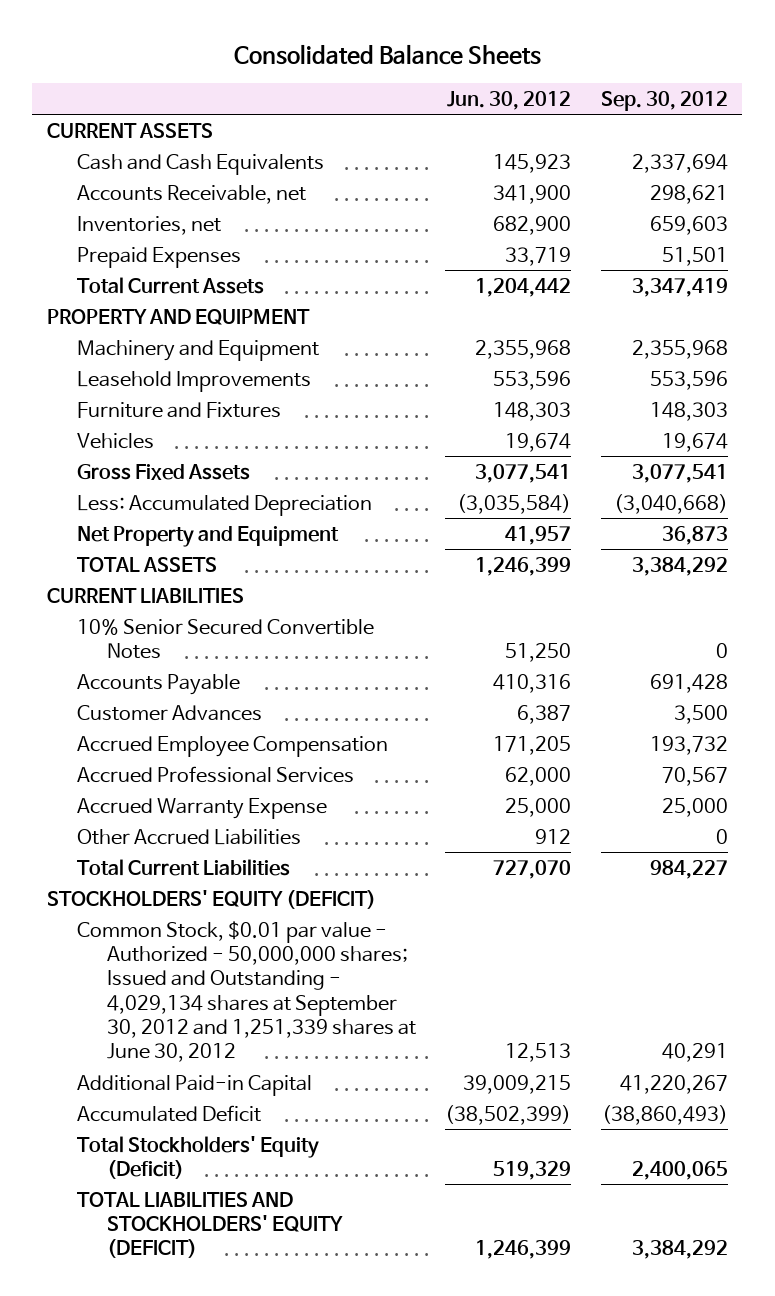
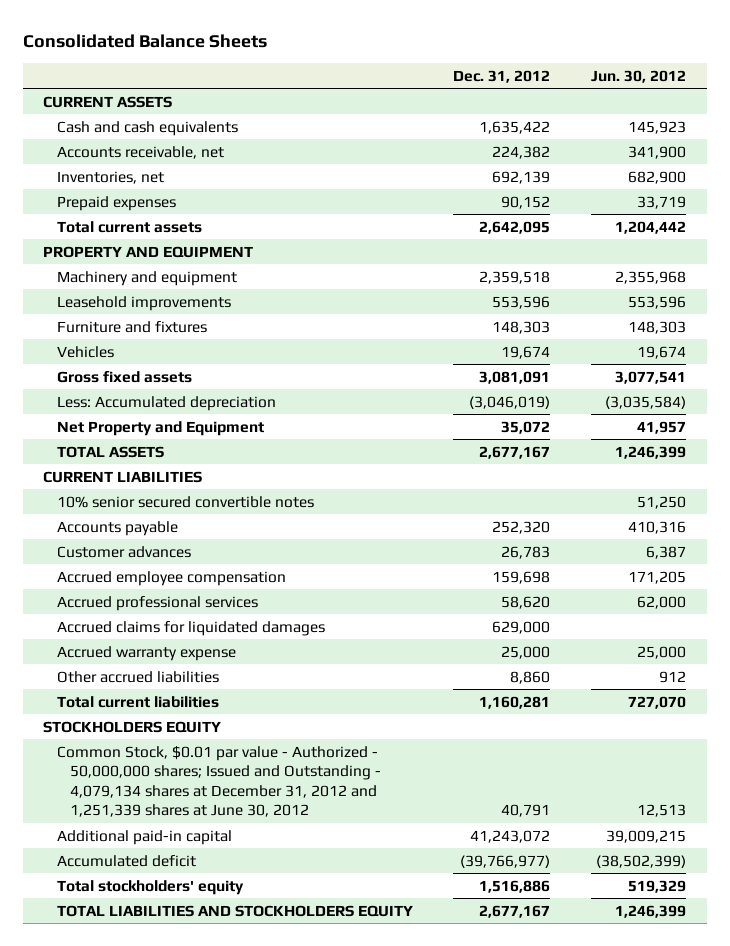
- | Jun. 30, 2012 | Sep. 30, 2012
+ | Dec. 31, 2012 | Jun. 30, 2012
- Cash and Cash Equivalents | 145,923 | 2,337,694
- Accounts Receivable, net | 341,900 | 298,621
+ Cash and cash equivalents | 1,635,422 | 145,923
+ Accounts receivable, net | 224,382 | 341,900
- Prepaid Expenses | 33,719 | 51,501
- Total Current Assets | 1,204,442 | 3,347,419
+ Prepaid expenses | 90,152 | 33,719
+ Total current assets | 2,642,095 | 1,204,442
- Machinery and Equipment | 2,355,968 | 2,355,968
- Leasehold Improvements | 553,596 | 553,596
- Furniture and Fixtures | 148,303 | 148,303
+ Machinery and equipment | 2,359,518 | 2,355,968
+ Leasehold improvements | 553,596 | 553,596
+ Furniture and fixtures | 148,303 | 148,303
- Gross Fixed Assets | 3,077,541 | 3,077,541
- Less: Accumulated Depreciation | (3,035,584) | (3,040,668)
+ Gross fixed assets | 3,081,091 | 3,077,541
+ Less: Accumulated depreciation | (3,046,019) | (3,035,584)
- 10% Senior Secured Convertible Notes | 51,250 | 0
- Accounts Payable | 410,316 | 691,428
- Customer Advances | 6,387 | 3,500
- Accrued Employee Compensation | 171,205 | 193,732
- Accrued Professional Services | 62,000 | 70,567
- Accrued Warranty Expense | 25,000 | 25,000
- Other Accrued Liabilities | 912 | 0
- Total Current Liabilities | 727,070 | 984,227
- STOCKHOLDERS' EQUITY (DEFICIT)
- Common Stock, $0.01 par value - Authorized - 50,000,000 shares; Issued and Outstanding - 4,029,134 shares at September 30, 2012 and 1,251,339 shares at June 30, 2012 | 12,513 | 40,291
- Additional Paid-in Capital | 39,009,215 | 41,220,267
- Accumulated Deficit | (38,502,399) | (38,860,493)
- Total Stockholders' Equity (Deficit) | 519,329 | 2,400,065
- TOTAL LIABILITIES AND STOCKHOLDERS' EQUITY (DEFICIT) | 1,246,399 | 3,384,292
+ 10% senior secured convertible notes | | 51,250
+ Accounts payable | 252,320 | 410,316
+ Customer advances | 26,783 | 6,387
+ Accrued employee compensation | 159,698 | 171,205
+ Accrued professional services | 58,620 | 62,000
+ Accrued claims for liquidated damages | 629,000 |
+ Accrued warranty expense | 25,000 | 25,000
+ Other accrued liabilities | 8,860 | 912
+ Total current liabilities | 1,160,281 | 727,070
+ STOCKHOLDERS EQUITY
+ Common Stock, $0.01 par value - Authorized - 50,000,000 shares; Issued and Outstanding - 4,079,134 shares at December 31, 2012 and 1,251,339 shares at June 30, 2012 | 40,791 | 12,513
+ Additional paid-in capital | 41,243,072 | 39,009,215
+ Accumulated deficit | (39,766,977) | (38,502,399)
+ Total stockholders' equity | 1,516,886 | 519,329
+ TOTAL LIABILITIES AND STOCKHOLDERS EQUITY | 2,677,167 | 1,246,399

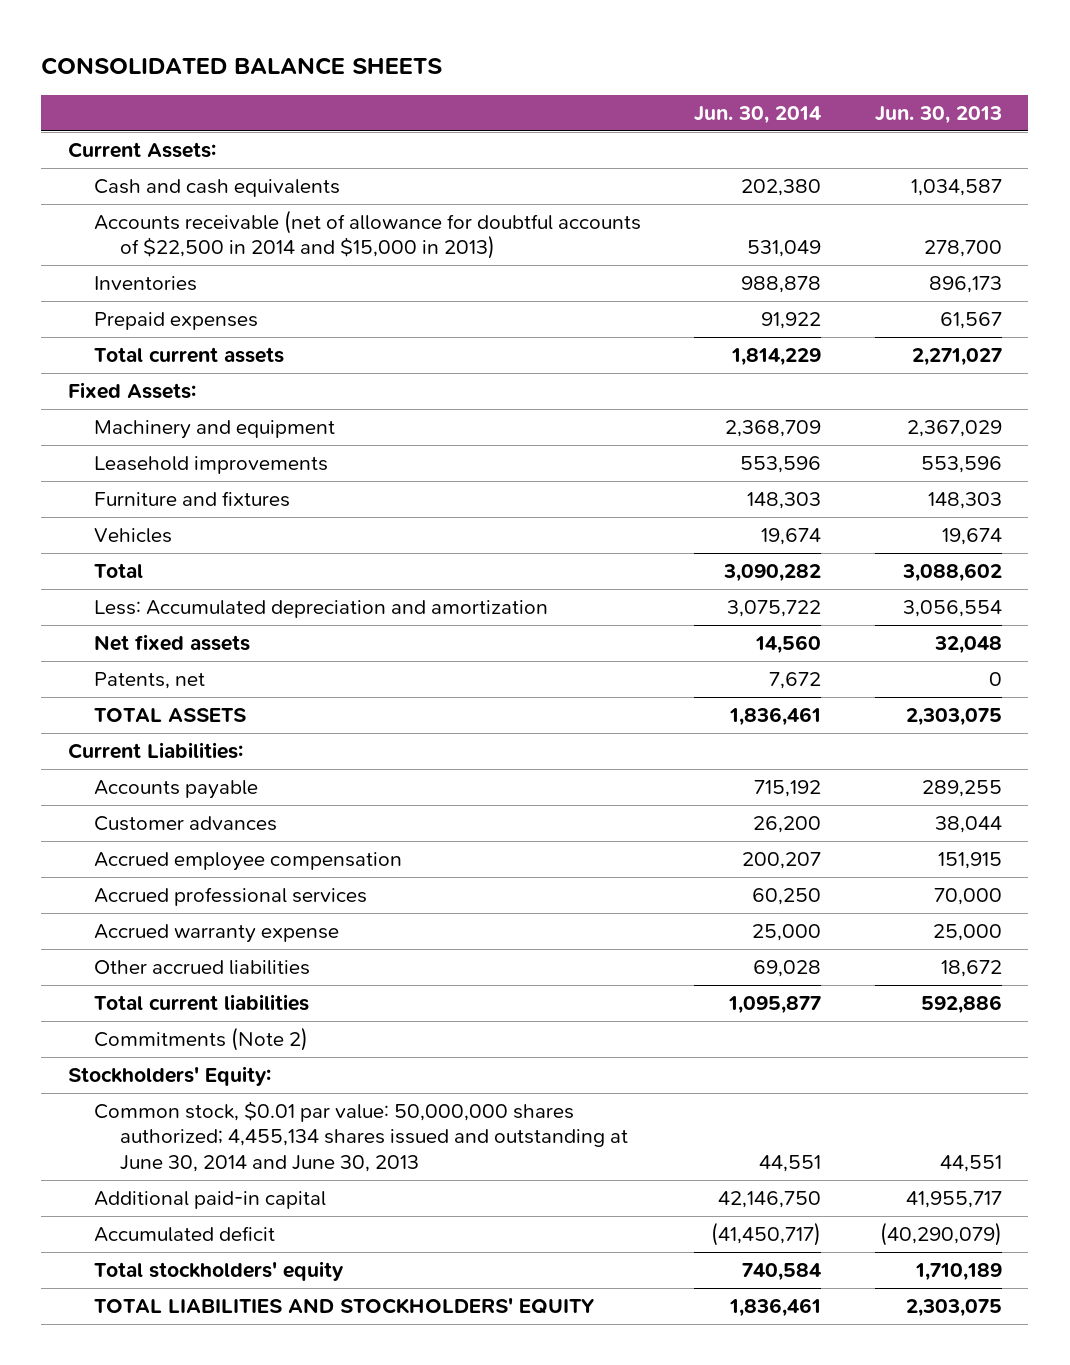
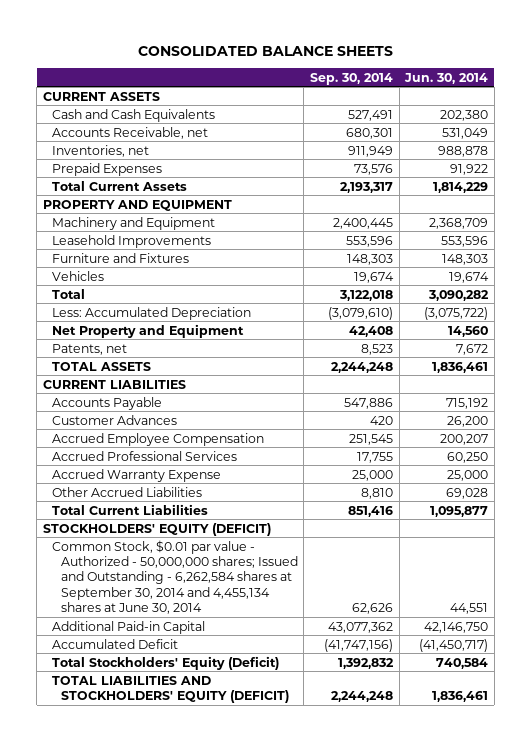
- | Jun. 30, 2014 | Jun. 30, 2013
+ | Sep. 30, 2014 | Jun. 30, 2014
- Current Assets:
- Cash and cash equivalents | 202,380 | 1,034,587
- Accounts receivable (net of allowance for doubtful accounts of $22,500 in 2014 and $15,000 in 2013) | 531,049 | 278,700
- Inventories | 988,878 | 896,173
- Prepaid expenses | 91,922 | 61,567
- Total current assets | 1,814,229 | 2,271,027
- Fixed Assets:
- Machinery and equipment | 2,368,709 | 2,367,029
- Leasehold improvements | 553,596 | 553,596
- Furniture and fixtures | 148,303 | 148,303
+ CURRENT ASSETS
+ Cash and Cash Equivalents | 527,491 | 202,380
+ Accounts Receivable, net | 680,301 | 531,049
+ Inventories, net | 911,949 | 988,878
+ Prepaid Expenses | 73,576 | 91,922
+ Total Current Assets | 2,193,317 | 1,814,229
+ PROPERTY AND EQUIPMENT
+ Machinery and Equipment | 2,400,445 | 2,368,709
+ Leasehold Improvements | 553,596 | 553,596
+ Furniture and Fixtures | 148,303 | 148,303
- Less: Accumulated depreciation and amortization | 3,075,722 | 3,056,554
- Net fixed assets | 14,560 | 32,048
+ Less: Accumulated Depreciation | (3,079,610) | (3,075,722)
+ Net Property and Equipment | 42,408 | 14,560
- Current Liabilities:
- Accounts payable | 715,192 | 289,255
- Customer advances | 26,200 | 38,044
- Accrued employee compensation | 200,207 | 151,915
- Accrued professional services | 60,250 | 70,000
- Accrued warranty expense | 25,000 | 25,000
- Other accrued liabilities | 69,028 | 18,672
- Total current liabilities | 1,095,877 | 592,886
- Commitments (Note 2)
- Stockholders' Equity:
- Common stock, $0.01 par value: 50,000,000 shares authorized; 4,455,134 shares issued and outstanding at June 30, 2014 and June 30, 2013 | 44,551 | 44,551
- Additional paid-in capital | 42,146,750 | 41,955,717
- Accumulated deficit | (41,450,717) | (40,290,079)
- Total stockholders' equity | 740,584 | 1,710,189
- TOTAL LIABILITIES AND STOCKHOLDERS' EQUITY | 1,836,461 | 2,303,075
+ CURRENT LIABILITIES
+ Accounts Payable | 547,886 | 715,192
+ Customer Advances | 420 | 26,200
+ Accrued Employee Compensation | 251,545 | 200,207
+ Accrued Professional Services | 17,755 | 60,250
+ Accrued Warranty Expense | 25,000 | 25,000
+ Other Accrued Liabilities | 8,810 | 69,028
+ Total Current Liabilities | 851,416 | 1,095,877
+ STOCKHOLDERS' EQUITY (DEFICIT)
+ Common Stock, $0.01 par value - Authorized - 50,000,000 shares; Issued and Outstanding - 6,262,584 shares at September 30, 2014 and 4,455,134 shares at June 30, 2014 | 62,626 | 44,551
+ Additional Paid-in Capital | 43,077,362 | 42,146,750
+ Accumulated Deficit | (41,747,156) | (41,450,717)
+ Total Stockholders' Equity (Deficit) | 1,392,832 | 740,584
+ TOTAL LIABILITIES AND STOCKHOLDERS' EQUITY (DEFICIT) | 2,244,248 | 1,836,461

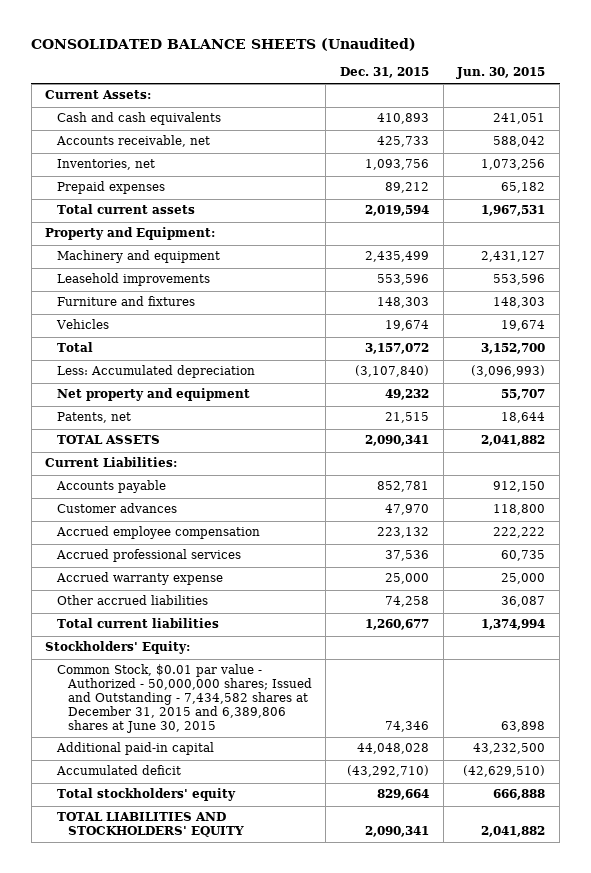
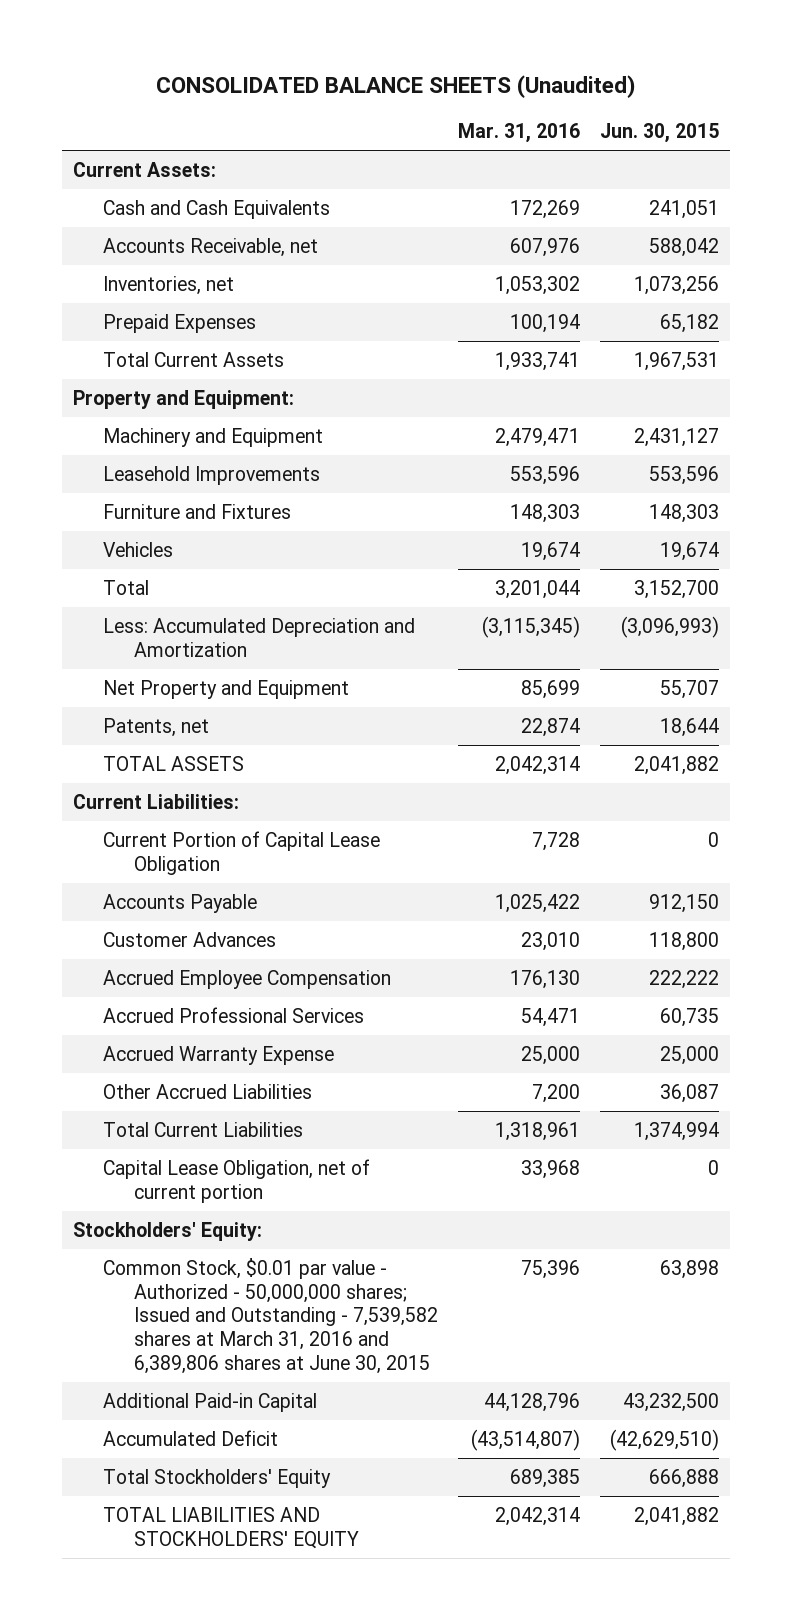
- | Dec. 31, 2015 | Jun. 30, 2015
+ | Mar. 31, 2016 | Jun. 30, 2015
- Cash and cash equivalents | 410,893 | 241,051
- Accounts receivable, net | 425,733 | 588,042
+ Cash and Cash Equivalents | 172,269 | 241,051
+ Accounts Receivable, net | 607,976 | 588,042
- Prepaid expenses | 89,212 | 65,182
- Total current assets | 2,019,594 | 1,967,531
+ Prepaid Expenses | 100,194 | 65,182
+ Total Current Assets | 1,933,741 | 1,967,531
- Machinery and equipment | 2,435,499 | 2,431,127
- Leasehold improvements | 553,596 | 553,596
- Furniture and fixtures | 148,303 | 148,303
+ Machinery and Equipment | 2,479,471 | 2,431,127
+ Leasehold Improvements | 553,596 | 553,596
+ Furniture and Fixtures | 148,303 | 148,303
- Less: Accumulated depreciation | (3,107,840) | (3,096,993)
- Net property and equipment | 49,232 | 55,707
+ Less: Accumulated Depreciation and Amortization | (3,115,345) | (3,096,993)
+ Net Property and Equipment | 85,699 | 55,707
- Accounts payable | 852,781 | 912,150
- Customer advances | 47,970 | 118,800
- Accrued employee compensation | 223,132 | 222,222
- Accrued professional services | 37,536 | 60,735
- Accrued warranty expense | 25,000 | 25,000
- Other accrued liabilities | 74,258 | 36,087
- Total current liabilities | 1,260,677 | 1,374,994
+ Current Portion of Capital Lease Obligation | 7,728 | 0
+ Accounts Payable | 1,025,422 | 912,150
+ Customer Advances | 23,010 | 118,800
+ Accrued Employee Compensation | 176,130 | 222,222
+ Accrued Professional Services | 54,471 | 60,735
+ Accrued Warranty Expense | 25,000 | 25,000
+ Other Accrued Liabilities | 7,200 | 36,087
+ Total Current Liabilities | 1,318,961 | 1,374,994
+ Capital Lease Obligation, net of current portion | 33,968 | 0
- Common Stock, $0.01 par value - Authorized - 50,000,000 shares; Issued and Outstanding - 7,434,582 shares at December 31, 2015 and 6,389,806 shares at June 30, 2015 | 74,346 | 63,898
- Additional paid-in capital | 44,048,028 | 43,232,500
- Accumulated deficit | (43,292,710) | (42,629,510)
- Total stockholders' equity | 829,664 | 666,888
+ Common Stock, $0.01 par value - Authorized - 50,000,000 shares; Issued and Outstanding - 7,539,582 shares at March 31, 2016 and 6,389,806 shares at June 30, 2015 | 75,396 | 63,898
+ Additional Paid-in Capital | 44,128,796 | 43,232,500
+ Accumulated Deficit | (43,514,807) | (42,629,510)
+ Total Stockholders' Equity | 689,385 | 666,888

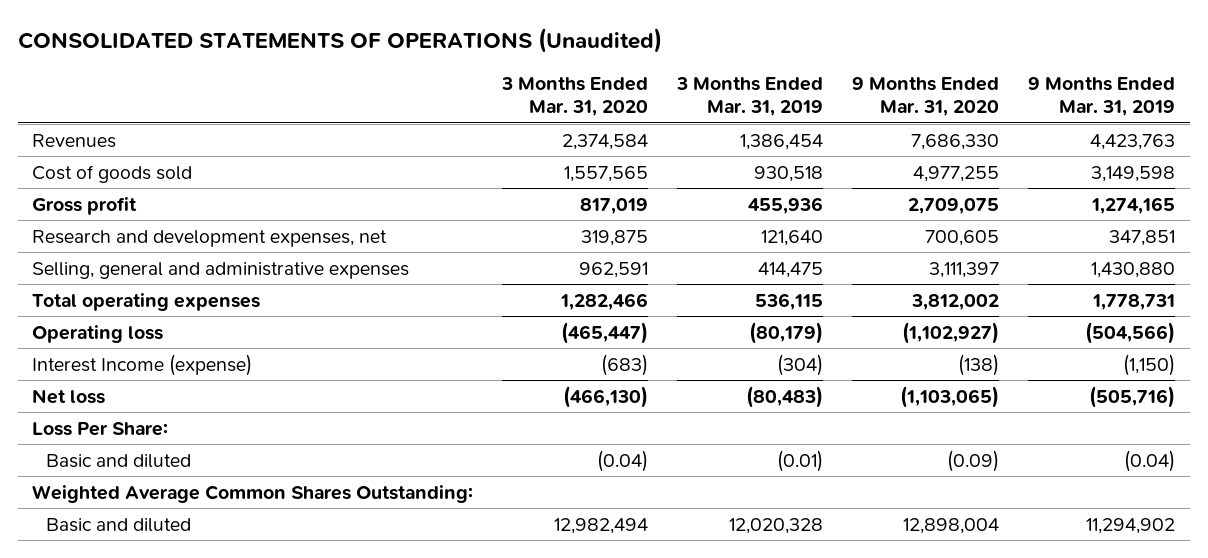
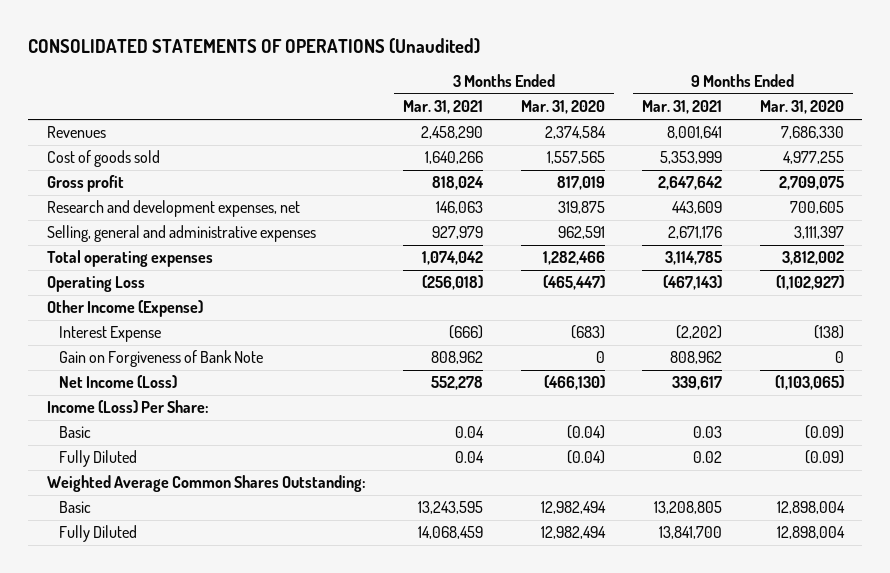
- | 3 Months Ended Mar. 31, 2020 | 3 Months Ended Mar. 31, 2019 | 9 Months Ended Mar. 31, 2020 | 9 Months Ended Mar. 31, 2019
+ | 3 Months Ended Mar. 31, 2021 | 3 Months Ended Mar. 31, 2020 | 9 Months Ended Mar. 31, 2021 | 9 Months Ended Mar. 31, 2020
- Operating loss | (465,447) | (80,179) | (1,102,927) | (504,566)
- Interest Income (expense) | (683) | (304) | (138) | (1,150)
- Net loss | (466,130) | (80,483) | (1,103,065) | (505,716)
- Loss Per Share:
- Basic and diluted | (0.04) | (0.01) | (0.09) | (0.04)
+ Operating Loss | (256,018) | (465,447) | (467,143) | (1,102,927)
+ Other Income (Expense)
+ Interest Expense | (666) | (683) | (2,202) | (138)
+ Gain on Forgiveness of Bank Note | 808,962 | 0 | 808,962 | 0
+ Net Income (Loss) | 552,278 | (466,130) | 339,617 | (1,103,065)
+ Income (Loss) Per Share:
+ Basic | 0.04 | (0.04) | 0.03 | (0.09)
+ Fully Diluted | 0.04 | (0.04) | 0.02 | (0.09)
- Basic and diluted | 12,982,494 | 12,020,328 | 12,898,004 | 11,294,902
+ Basic | 13,243,595 | 12,982,494 | 13,208,805 | 12,898,004
+ Fully Diluted | 14,068,459 | 12,982,494 | 13,841,700 | 12,898,004

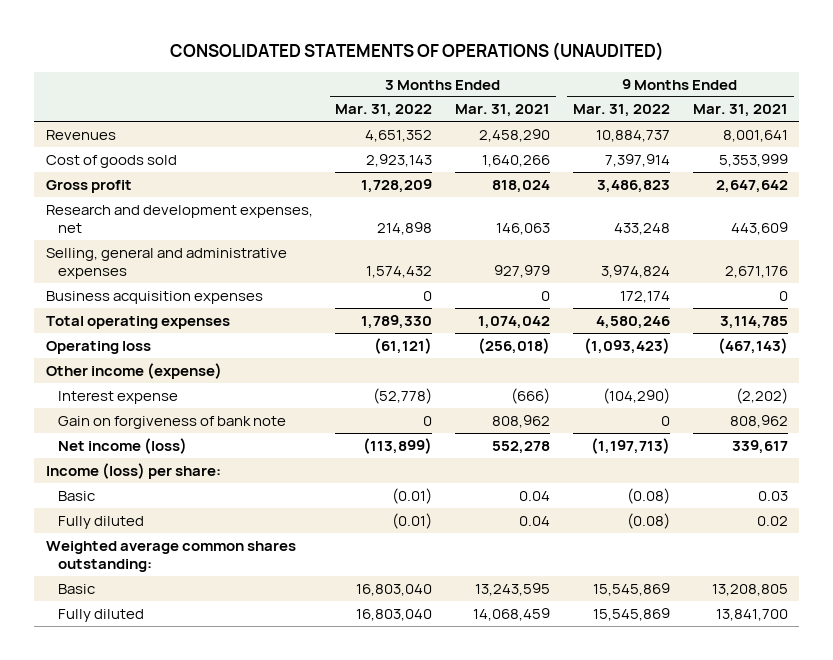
- CONSOLIDATED STATEMENTS OF OPERATIONS (Unaudited)
+ CONSOLIDATED STATEMENTS OF OPERATIONS (UNAUDITED)
- | 3 Months Ended Mar. 31, 2021 | 3 Months Ended Mar. 31, 2020 | 9 Months Ended Mar. 31, 2021 | 9 Months Ended Mar. 31, 2020
+ | 3 Months Ended Mar. 31, 2022 | 3 Months Ended Mar. 31, 2021 | 9 Months Ended Mar. 31, 2022 | 9 Months Ended Mar. 31, 2021
+ Business acquisition expenses | 0 | 0 | 172,174 | 0
- Operating Loss | (256,018) | (465,447) | (467,143) | (1,102,927)
- Other Income (Expense)
- Interest Expense | (666) | (683) | (2,202) | (138)
- Gain on Forgiveness of Bank Note | 808,962 | 0 | 808,962 | 0
- Net Income (Loss) | 552,278 | (466,130) | 339,617 | (1,103,065)
- Income (Loss) Per Share:
+ Operating loss | (61,121) | (256,018) | (1,093,423) | (467,143)
+ Other income (expense)
+ Interest expense | (52,778) | (666) | (104,290) | (2,202)
+ Gain on forgiveness of bank note | 0 | 808,962 | 0 | 808,962
+ Net income (loss) | (113,899) | 552,278 | (1,197,713) | 339,617
+ Income (loss) per share:
- Fully Diluted | 0.04 | (0.04) | 0.02 | (0.09)
- Weighted Average Common Shares Outstanding:
+ Fully diluted | (0.01) | 0.04 | (0.08) | 0.02
+ Weighted average common shares outstanding:
- Fully Diluted | 14,068,459 | 12,982,494 | 13,841,700 | 12,898,004
+ Fully diluted | 16,803,040 | 14,068,459 | 15,545,869 | 13,841,700

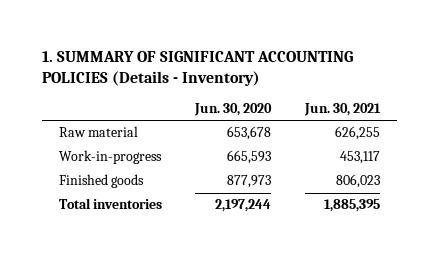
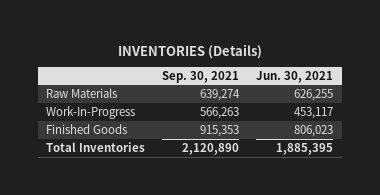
- 1. SUMMARY OF SIGNIFICANT ACCOUNTING POLICIES (Details - Inventory)
+ INVENTORIES (Details)
- | Jun. 30, 2020 | Jun. 30, 2021
+ | Sep. 30, 2021 | Jun. 30, 2021
- Raw material | 653,678 | 626,255
- Work-in-progress | 665,593 | 453,117
- Finished goods | 877,973 | 806,023
- Total inventories | 2,197,244 | 1,885,395
+ Raw Materials | 639,274 | 626,255
+ Work-In-Progress | 566,263 | 453,117
+ Finished Goods | 915,353 | 806,023
+ Total Inventories | 2,120,890 | 1,885,395

